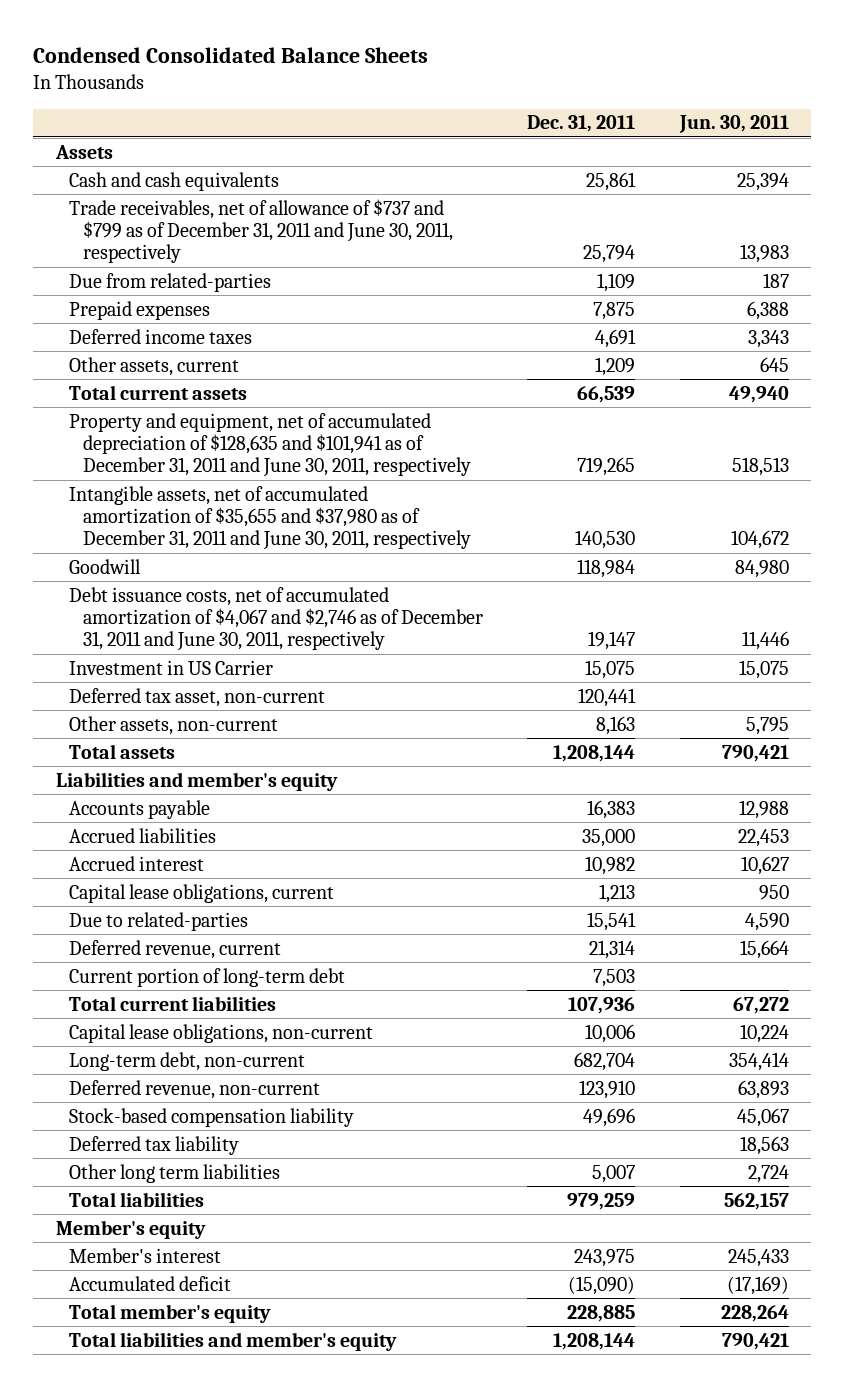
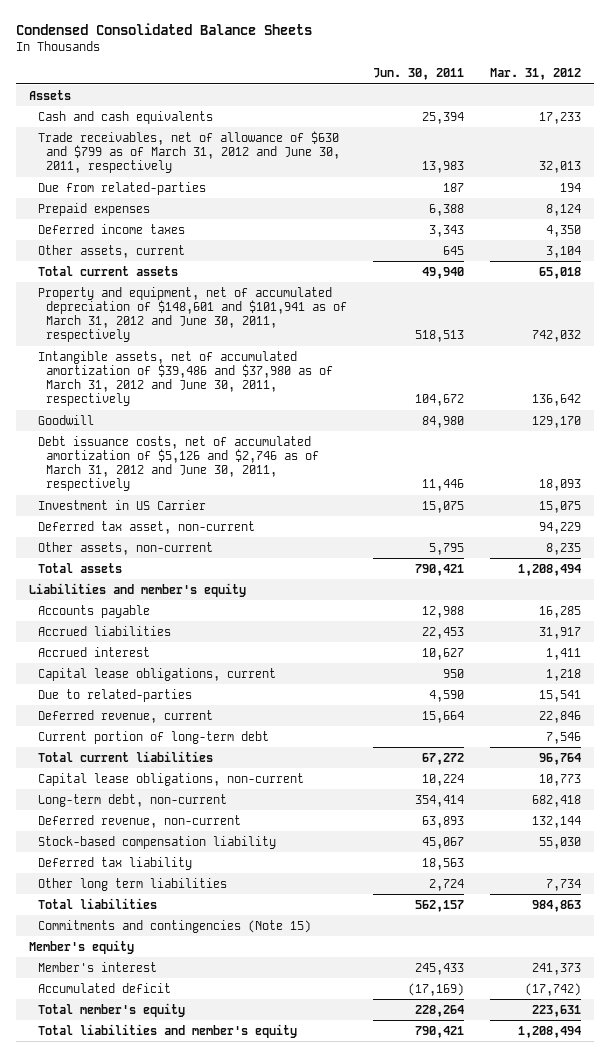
- | Dec. 31, 2011 | Jun. 30, 2011
+ | Jun. 30, 2011 | Mar. 31, 2012
- Trade receivables, net of allowance of $737 and $799 as of December 31, 2011 and June 30, 2011, respectively | 25,794 | 13,983
+ Trade receivables, net of allowance of $630 and $799 as of March 31, 2012 and June 30, 2011, respectively | 13,983 | 32,013
- Property and equipment, net of accumulated depreciation of $128,635 and $101,941 as of December 31, 2011 and June 30, 2011, respectively | 719,265 | 518,513
- Intangible assets, net of accumulated amortization of $35,655 and $37,980 as of December 31, 2011 and June 30, 2011, respectively | 140,530 | 104,672
+ Property and equipment, net of accumulated depreciation of $148,601 and $101,941 as of March 31, 2012 and June 30, 2011, respectively | 518,513 | 742,032
+ Intangible assets, net of accumulated amortization of $39,486 and $37,980 as of March 31, 2012 and June 30, 2011, respectively | 104,672 | 136,642
- Debt issuance costs, net of accumulated amortization of $4,067 and $2,746 as of December 31, 2011 and June 30, 2011, respectively | 19,147 | 11,446
+ Debt issuance costs, net of accumulated amortization of $5,126 and $2,746 as of March 31, 2012 and June 30, 2011, respectively | 11,446 | 18,093
+ Commitments and contingencies (Note 15)

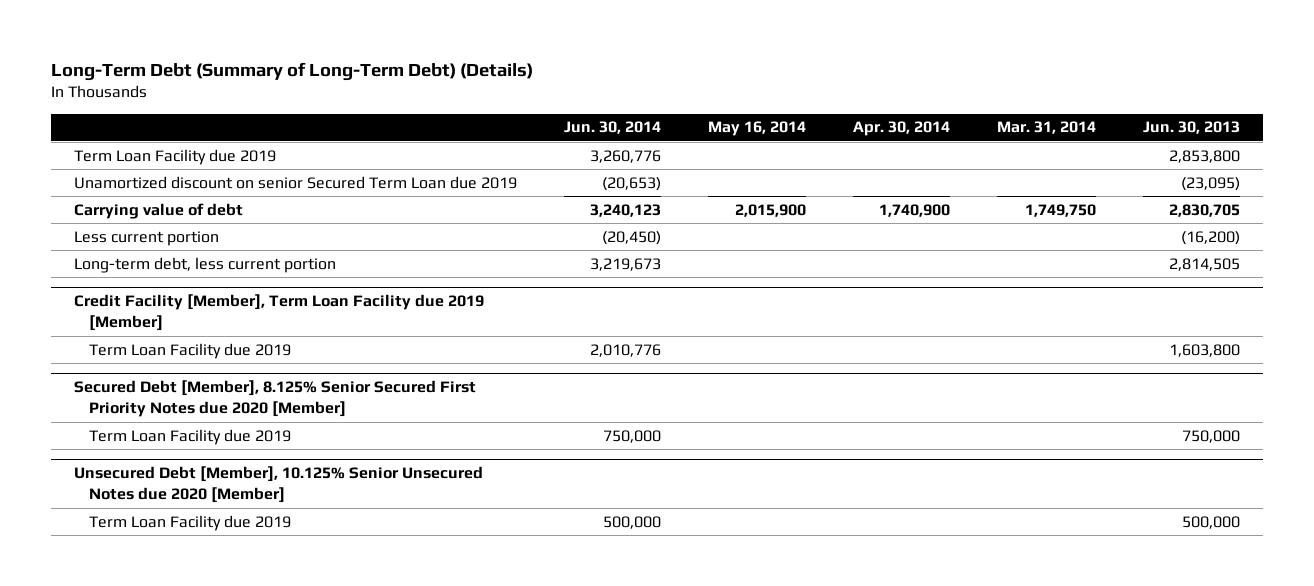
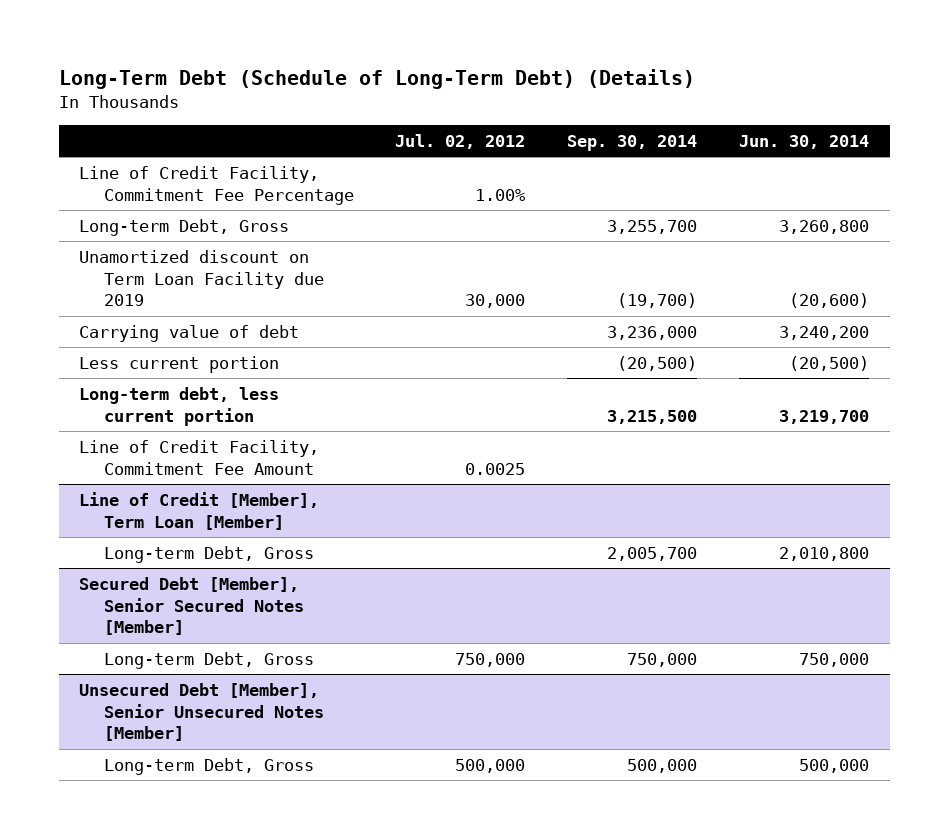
- Long-Term Debt (Summary of Long-Term Debt) (Details)
+ Long-Term Debt (Schedule of Long-Term Debt) (Details)
- | Jun. 30, 2014 | May 16, 2014 | Apr. 30, 2014 | Mar. 31, 2014 | Jun. 30, 2013
+ | Jul. 02, 2012 | Sep. 30, 2014 | Jun. 30, 2014
- Term Loan Facility due 2019 | 3,260,776 | | | | 2,853,800
- Unamortized discount on senior Secured Term Loan due 2019 | (20,653) | | | | (23,095)
- Carrying value of debt | 3,240,123 | 2,015,900 | 1,740,900 | 1,749,750 | 2,830,705
- Less current portion | (20,450) | | | | (16,200)
- Long-term debt, less current portion | 3,219,673 | | | | 2,814,505
- Credit Facility [Member], Term Loan Facility due 2019 [Member]
- Term Loan Facility due 2019 | 2,010,776 | | | | 1,603,800
- Secured Debt [Member], 8.125% Senior Secured First Priority Notes due 2020 [Member]
- Term Loan Facility due 2019 | 750,000 | | | | 750,000
- Unsecured Debt [Member], 10.125% Senior Unsecured Notes due 2020 [Member]
- Term Loan Facility due 2019 | 500,000 | | | | 500,000
+ Line of Credit Facility, Commitment Fee Percentage | 1.00% | |
+ Long-term Debt, Gross | | 3,255,700 | 3,260,800
+ Unamortized discount on Term Loan Facility due 2019 | 30,000 | (19,700) | (20,600)
+ Carrying value of debt | | 3,236,000 | 3,240,200
+ Less current portion | | (20,500) | (20,500)
+ Long-term debt, less current portion | | 3,215,500 | 3,219,700
+ Line of Credit Facility, Commitment Fee Amount | 0.0025 | |
+ Line of Credit [Member], Term Loan [Member]
+ Long-term Debt, Gross | | 2,005,700 | 2,010,800
+ Secured Debt [Member], Senior Secured Notes [Member]
+ Long-term Debt, Gross | 750,000 | 750,000 | 750,000
+ Unsecured Debt [Member], Senior Unsecured Notes [Member]
+ Long-term Debt, Gross | 500,000 | 500,000 | 500,000

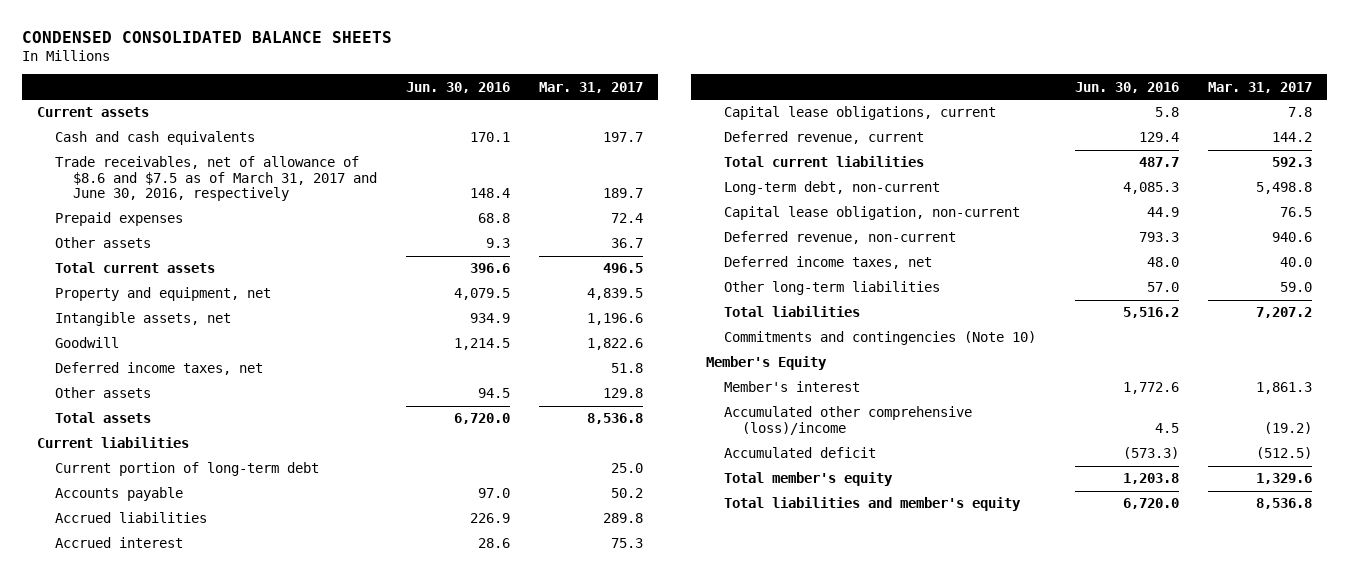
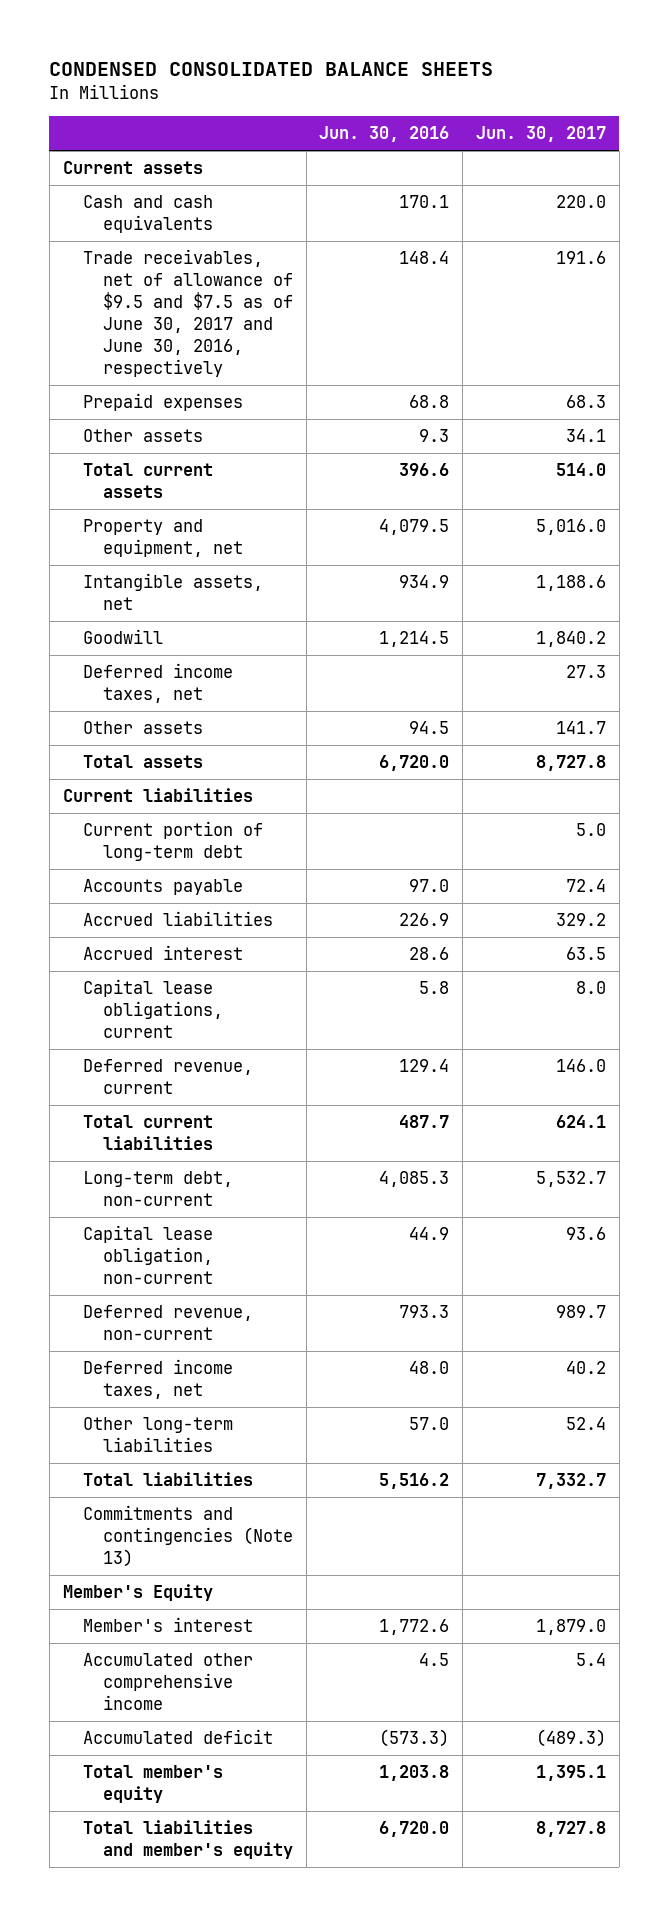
- | Jun. 30, 2016 | Mar. 31, 2017
+ | Jun. 30, 2016 | Jun. 30, 2017
- Trade receivables, net of allowance of $8.6 and $7.5 as of March 31, 2017 and June 30, 2016, respectively | 148.4 | 189.7
+ Trade receivables, net of allowance of $9.5 and $7.5 as of June 30, 2017 and June 30, 2016, respectively | 148.4 | 191.6
- Commitments and contingencies (Note 10)
+ Commitments and contingencies (Note 13)
- Accumulated other comprehensive (loss)/income | 4.5 | (19.2)
+ Accumulated other comprehensive income | 4.5 | 5.4

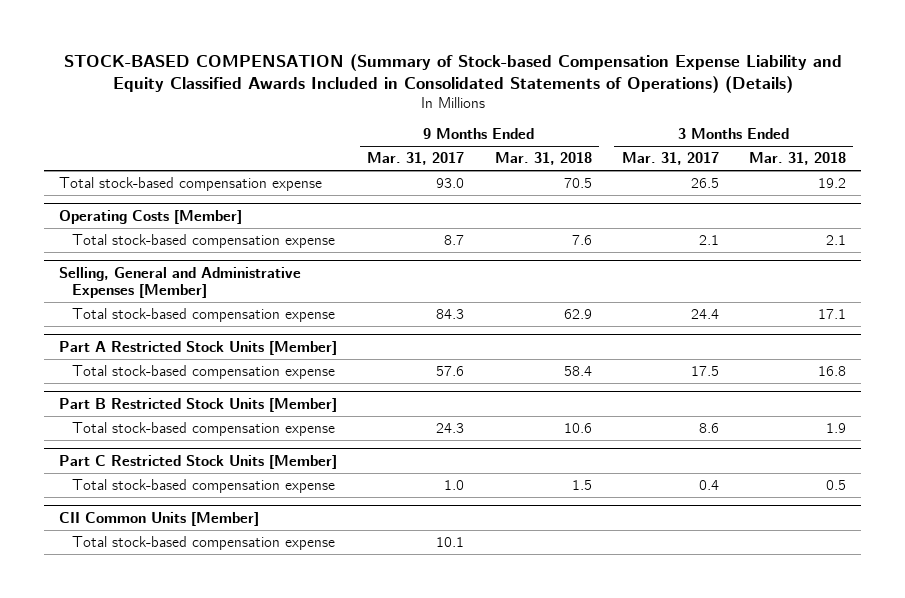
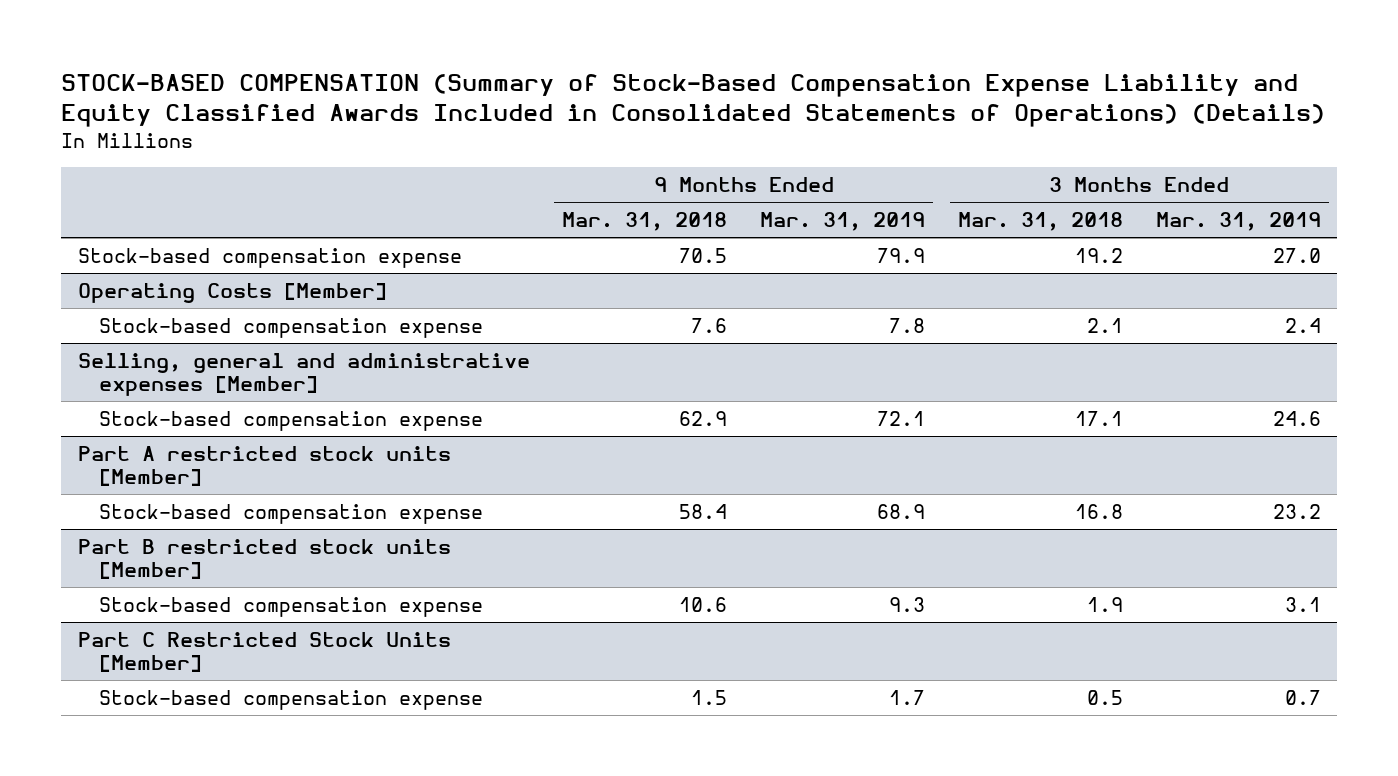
- STOCK-BASED COMPENSATION (Summary of Stock-based Compensation Expense Liability and Equity Classified Awards Included in Consolidated Statements of Operations) (Details)
+ STOCK-BASED COMPENSATION (Summary of Stock-Based Compensation Expense Liability and Equity Classified Awards Included in Consolidated Statements of Operations) (Details)
- | 9 Months Ended Mar. 31, 2017 | 9 Months Ended Mar. 31, 2018 | 3 Months Ended Mar. 31, 2017 | 3 Months Ended Mar. 31, 2018
+ | 9 Months Ended Mar. 31, 2018 | 9 Months Ended Mar. 31, 2019 | 3 Months Ended Mar. 31, 2018 | 3 Months Ended Mar. 31, 2019
- Total stock-based compensation expense | 93.0 | 70.5 | 26.5 | 19.2
+ Stock-based compensation expense | 70.5 | 79.9 | 19.2 | 27.0
@ Operating Costs [Member]
- Total stock-based compensation expense | 8.7 | 7.6 | 2.1 | 2.1
- Selling, General and Administrative Expenses [Member]
- Total stock-based compensation expense | 84.3 | 62.9 | 24.4 | 17.1
- Part A Restricted Stock Units [Member]
- Total stock-based compensation expense | 57.6 | 58.4 | 17.5 | 16.8
- Part B Restricted Stock Units [Member]
- Total stock-based compensation expense | 24.3 | 10.6 | 8.6 | 1.9
@ Operating Costs [Member]
+ Stock-based compensation expense | 7.6 | 7.8 | 2.1 | 2.4
+ Selling, general and administrative expenses [Member]
+ Stock-based compensation expense | 62.9 | 72.1 | 17.1 | 24.6
+ Part A restricted stock units [Member]
+ Stock-based compensation expense | 58.4 | 68.9 | 16.8 | 23.2
+ Part B restricted stock units [Member]
+ Stock-based compensation expense | 10.6 | 9.3 | 1.9 | 3.1
@ Part C Restricted Stock Units [Member]
- Total stock-based compensation expense | 1.0 | 1.5 | 0.4 | 0.5
- CII Common Units [Member]
- Total stock-based compensation expense | 10.1 | | |
@ Part C Restricted Stock Units [Member]
+ Stock-based compensation expense | 1.5 | 1.7 | 0.5 | 0.7

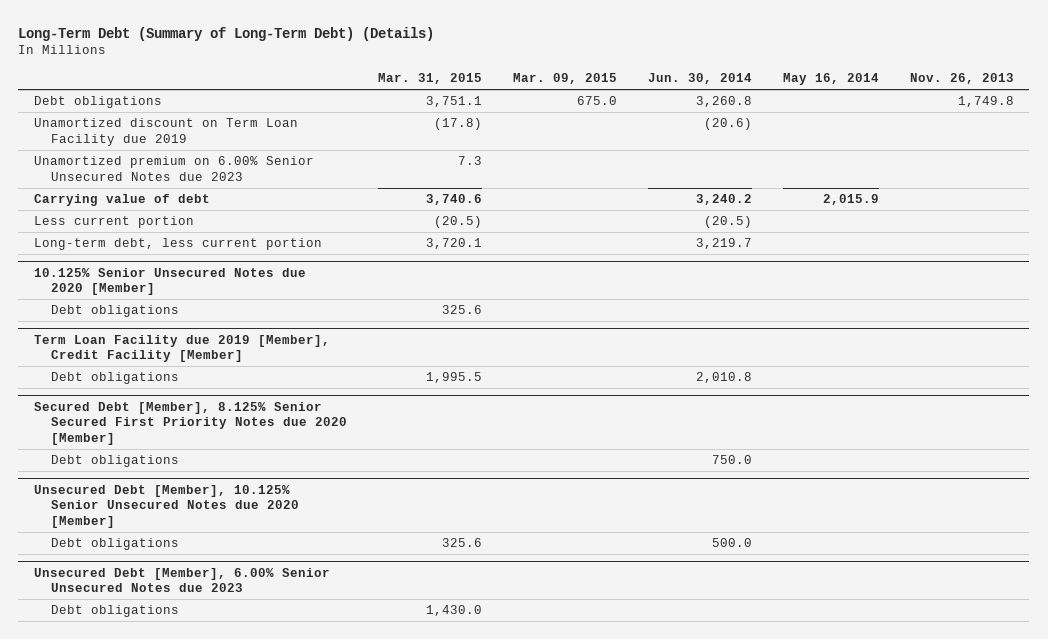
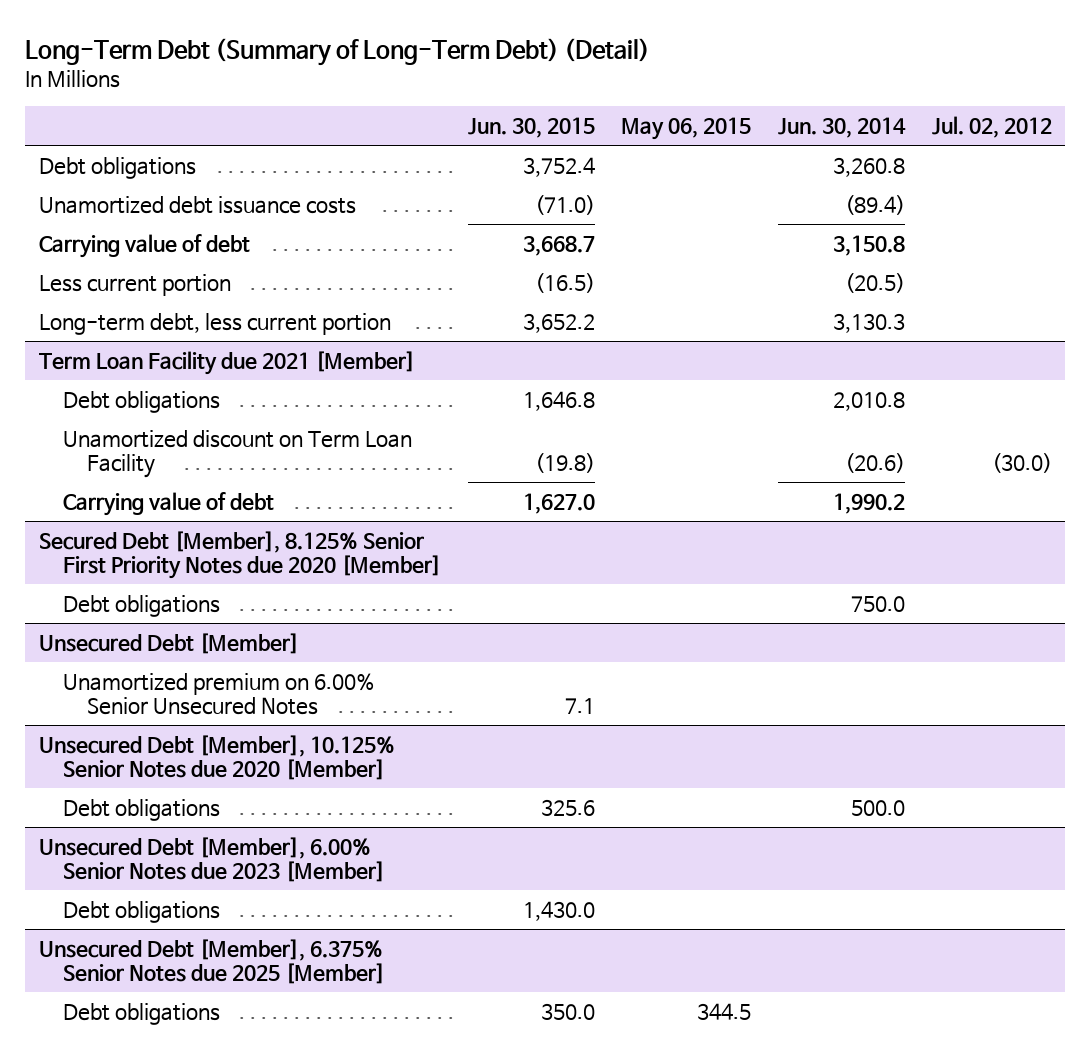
- Long-Term Debt (Summary of Long-Term Debt) (Details)
+ Long-Term Debt (Summary of Long-Term Debt) (Detail)
- | Mar. 31, 2015 | Mar. 09, 2015 | Jun. 30, 2014 | May 16, 2014 | Nov. 26, 2013
+ | Jun. 30, 2015 | May 06, 2015 | Jun. 30, 2014 | Jul. 02, 2012
- Unamortized discount on Term Loan Facility due 2019 | (17.8) | | (20.6) | |
- Unamortized premium on 6.00% Senior Unsecured Notes due 2023 | 7.3 | | | |
- Carrying value of debt | 3,740.6 | | 3,240.2 | 2,015.9 |
+ Unamortized debt issuance costs | (71.0) | | (89.4) |
+ Carrying value of debt | 3,668.7 | | 3,150.8 |
- Long-term debt, less current portion | 3,720.1 | | 3,219.7 | |
- 10.125% Senior Unsecured Notes due 2020 [Member]
- Debt obligations | 325.6 | | | |
- Term Loan Facility due 2019 [Member], Credit Facility [Member]
+ Long-term debt, less current portion | 3,652.2 | | 3,130.3 |
+ Term Loan Facility due 2021 [Member]
- Secured Debt [Member], 8.125% Senior Secured First Priority Notes due 2020 [Member]
+ Unamortized discount on Term Loan Facility | (19.8) | | (20.6) | (30.0)
+ Carrying value of debt | 1,627.0 | | 1,990.2 |
+ Secured Debt [Member], 8.125% Senior First Priority Notes due 2020 [Member]
- Unsecured Debt [Member], 10.125% Senior Unsecured Notes due 2020 [Member]
+ Unsecured Debt [Member]
+ Unamortized premium on 6.00% Senior Unsecured Notes | 7.1 | | |
+ Unsecured Debt [Member], 10.125% Senior Notes due 2020 [Member]
- Unsecured Debt [Member], 6.00% Senior Unsecured Notes due 2023
+ Unsecured Debt [Member], 6.00% Senior Notes due 2023 [Member]
+ Unsecured Debt [Member], 6.375% Senior Notes due 2025 [Member]
+ Debt obligations | 350.0 | 344.5 | |

